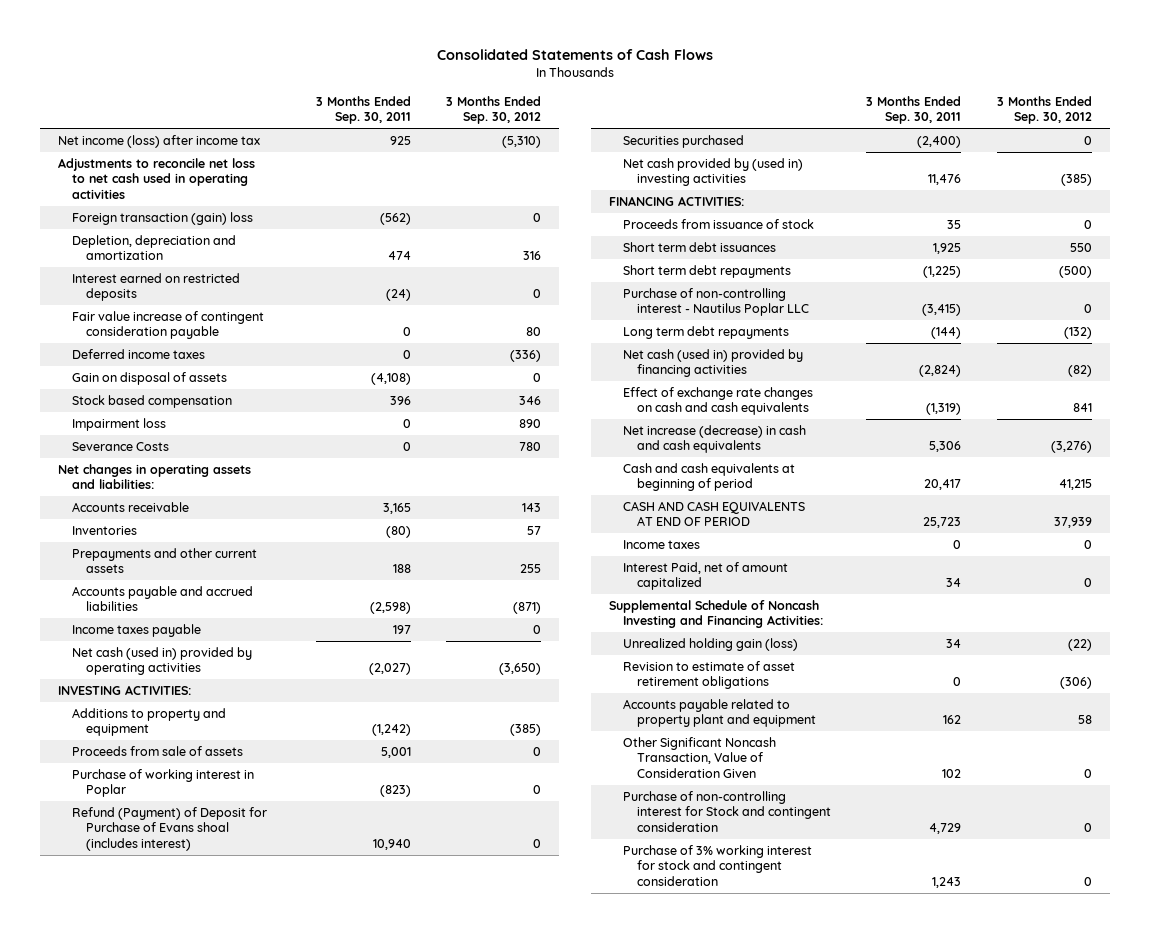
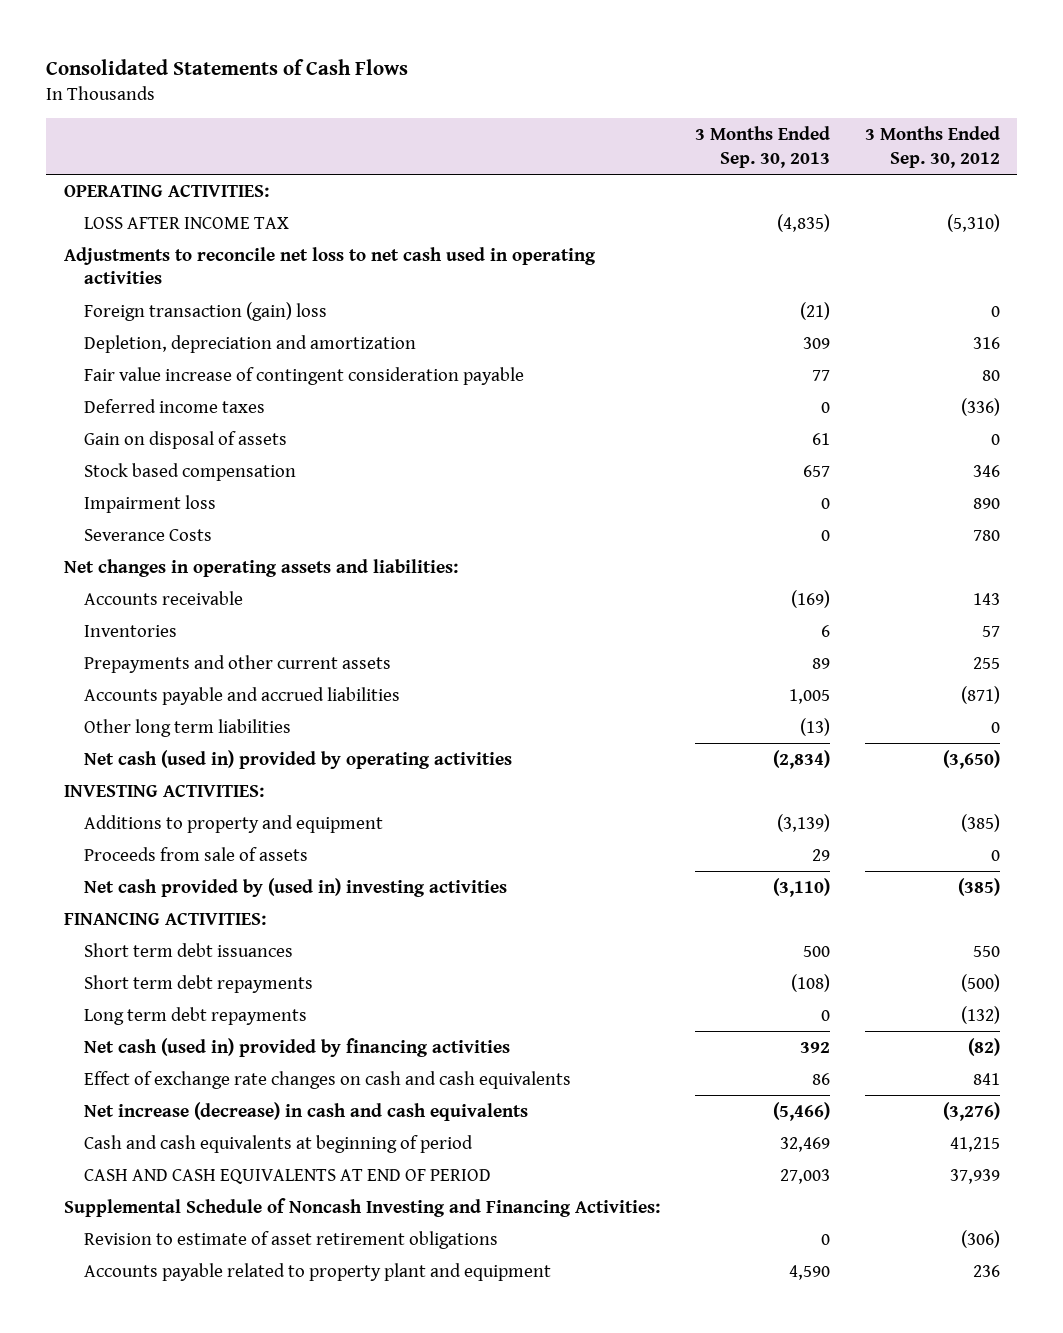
- | 3 Months Ended Sep. 30, 2011 | 3 Months Ended Sep. 30, 2012
+ | 3 Months Ended Sep. 30, 2013 | 3 Months Ended Sep. 30, 2012
- Net income (loss) after income tax | 925 | (5,310)
+ OPERATING ACTIVITIES:
+ LOSS AFTER INCOME TAX | (4,835) | (5,310)
- Interest earned on restricted deposits | (24) | 0
- Income taxes payable | 197 | 0
+ Other long term liabilities | (13) | 0
- Purchase of working interest in Poplar | (823) | 0
- Refund (Payment) of Deposit for Purchase of Evans shoal (includes interest) | 10,940 | 0
- Securities purchased | (2,400) | 0
- Proceeds from issuance of stock | 35 | 0
- Purchase of non-controlling interest - Nautilus Poplar LLC | (3,415) | 0
- Income taxes | 0 | 0
- Interest Paid, net of amount capitalized | 34 | 0
- Unrealized holding gain (loss) | 34 | (22)
- Accounts payable related to property plant and equipment | 162 | 58
- Other Significant Noncash Transaction, Value of Consideration Given | 102 | 0
- Purchase of non-controlling interest for Stock and contingent consideration | 4,729 | 0
- Purchase of 3% working interest for stock and contingent consideration | 1,243 | 0
+ Accounts payable related to property plant and equipment | 4,590 | 236

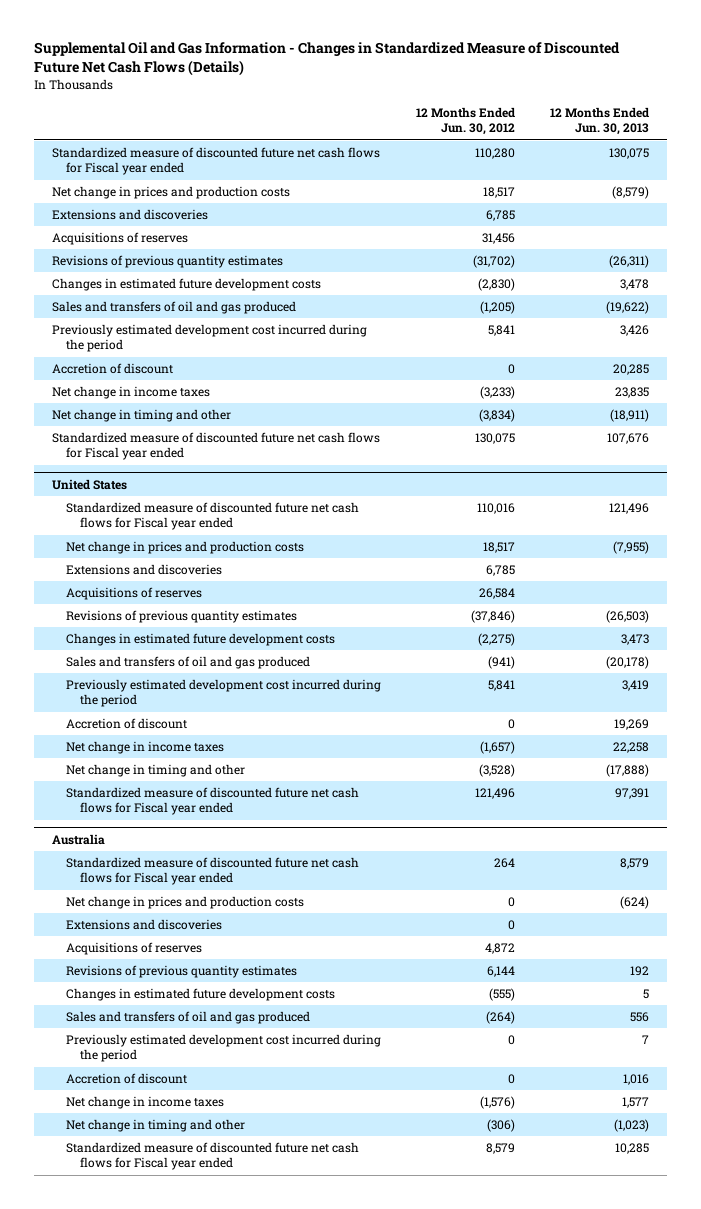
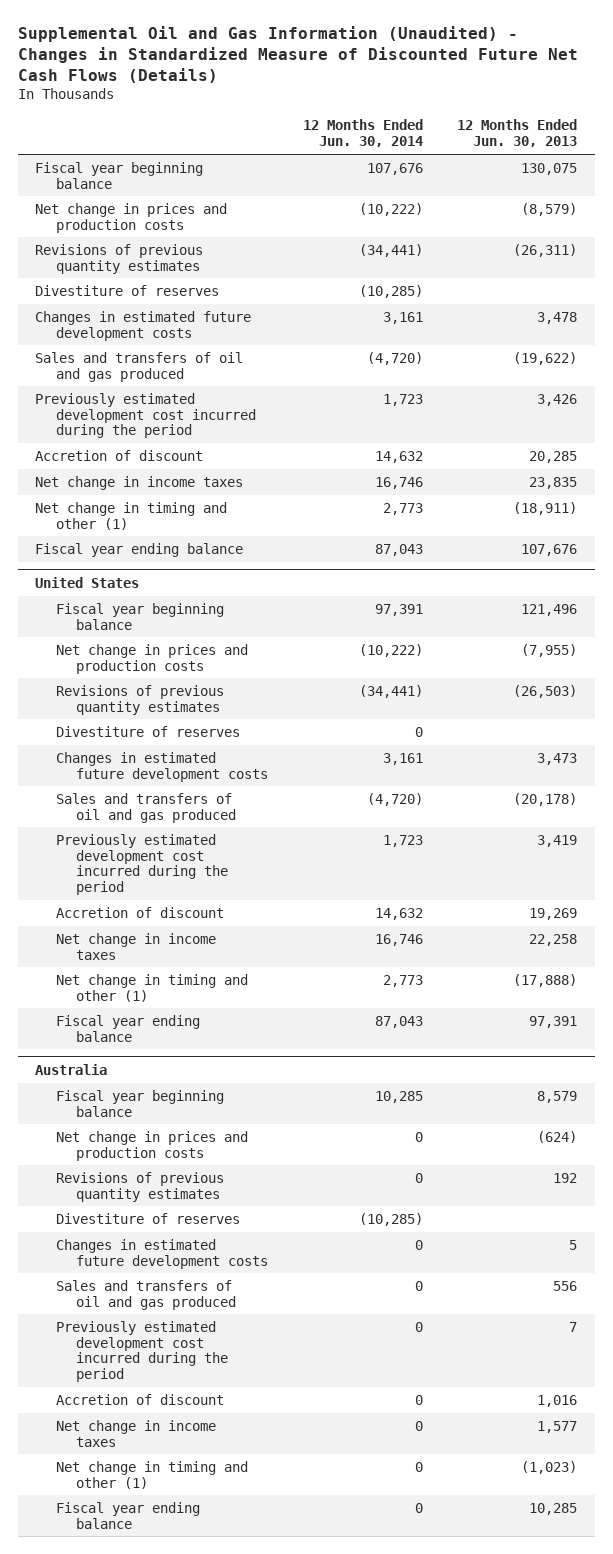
- Supplemental Oil and Gas Information - Changes in Standardized Measure of Discounted Future Net Cash Flows (Details)
+ Supplemental Oil and Gas Information (Unaudited) - Changes in Standardized Measure of Discounted Future Net Cash Flows (Details)
- | 12 Months Ended Jun. 30, 2012 | 12 Months Ended Jun. 30, 2013
+ | 12 Months Ended Jun. 30, 2014 | 12 Months Ended Jun. 30, 2013
- Standardized measure of discounted future net cash flows for Fiscal year ended | 110,280 | 130,075
+ Fiscal year beginning balance | 107,676 | 130,075
- Extensions and discoveries | 6,785 |
- Acquisitions of reserves | 31,456 |
+ Divestiture of reserves | (10,285) |
- Net change in timing and other | (3,834) | (18,911)
- Standardized measure of discounted future net cash flows for Fiscal year ended | 130,075 | 107,676
+ Net change in timing and other (1) | 2,773 | (18,911)
+ Fiscal year ending balance | 87,043 | 107,676
@ United States
- Standardized measure of discounted future net cash flows for Fiscal year ended | 110,016 | 121,496
+ Fiscal year beginning balance | 97,391 | 121,496
- Extensions and discoveries | 6,785 |
- Acquisitions of reserves | 26,584 |
+ Divestiture of reserves | 0 |
- Net change in timing and other | (3,528) | (17,888)
- Standardized measure of discounted future net cash flows for Fiscal year ended | 121,496 | 97,391
+ Net change in timing and other (1) | 2,773 | (17,888)
+ Fiscal year ending balance | 87,043 | 97,391
@ Australia
- Standardized measure of discounted future net cash flows for Fiscal year ended | 264 | 8,579
+ Fiscal year beginning balance | 10,285 | 8,579
- Extensions and discoveries | 0 |
- Acquisitions of reserves | 4,872 |
+ Divestiture of reserves | (10,285) |
- Net change in timing and other | (306) | (1,023)
- Standardized measure of discounted future net cash flows for Fiscal year ended | 8,579 | 10,285
+ Net change in timing and other (1) | 0 | (1,023)
+ Fiscal year ending balance | 0 | 10,285

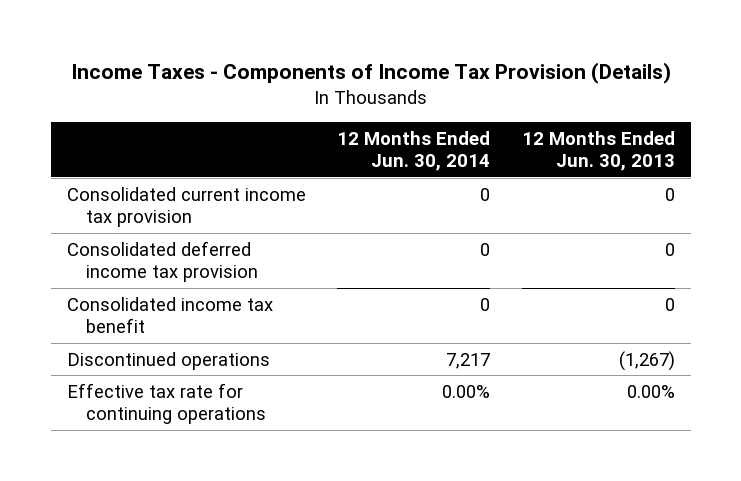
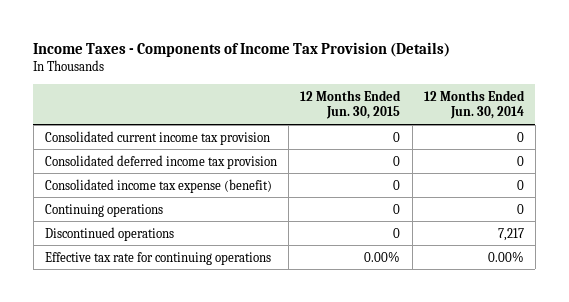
- | 12 Months Ended Jun. 30, 2014 | 12 Months Ended Jun. 30, 2013
+ | 12 Months Ended Jun. 30, 2015 | 12 Months Ended Jun. 30, 2014
- Consolidated income tax benefit | 0 | 0
+ Consolidated income tax expense (benefit) | 0 | 0
+ Continuing operations | 0 | 0

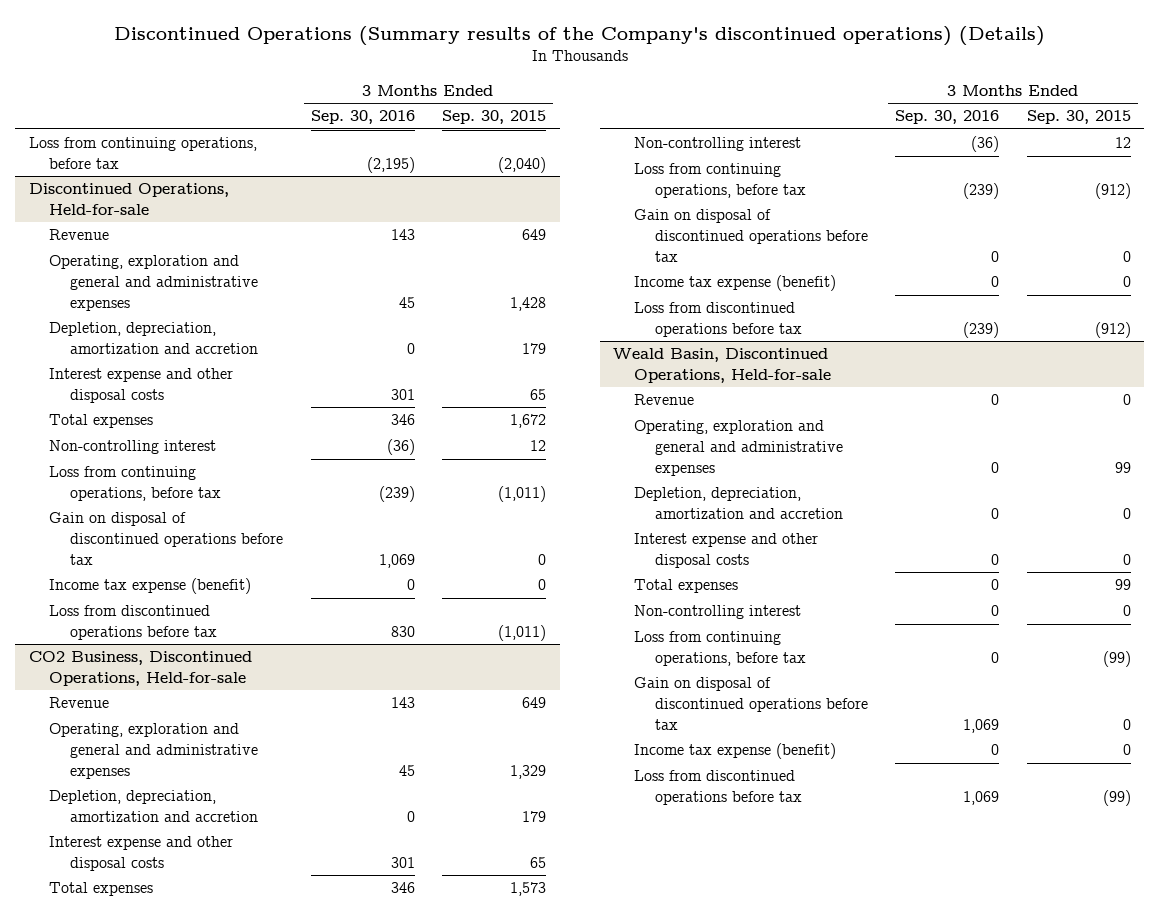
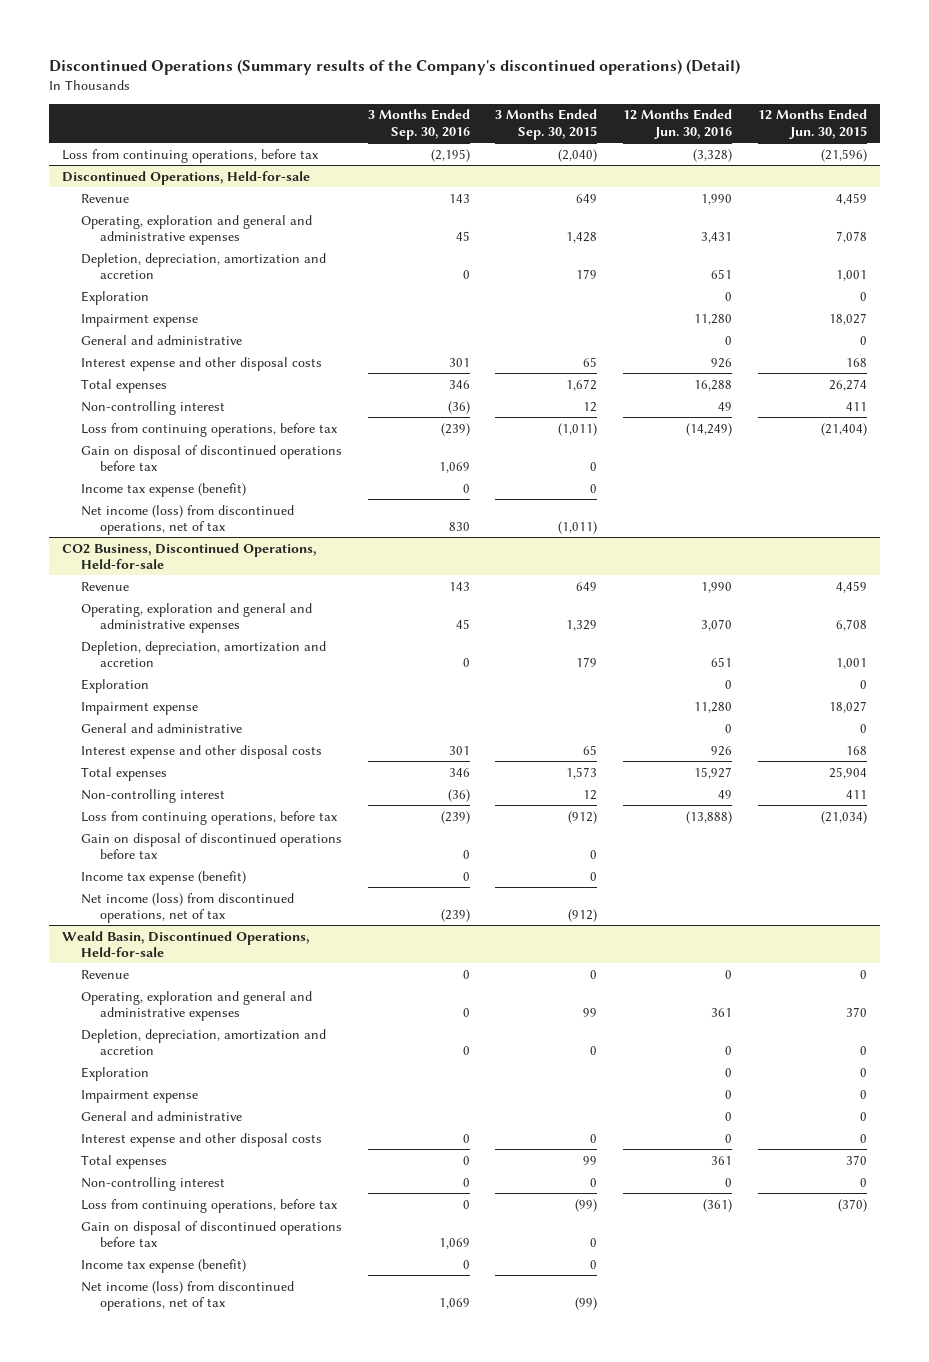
- Discontinued Operations (Summary results of the Company's discontinued operations) (Details)
+ Discontinued Operations (Summary results of the Company's discontinued operations) (Detail)
- | 3 Months Ended Sep. 30, 2016 | 3 Months Ended Sep. 30, 2015
+ | 3 Months Ended Sep. 30, 2016 | 3 Months Ended Sep. 30, 2015 | 12 Months Ended Jun. 30, 2016 | 12 Months Ended Jun. 30, 2015
@ Discontinued Operations, Held-for-sale
+ Exploration | | | 0 | 0
+ Impairment expense | | | 11,280 | 18,027
+ General and administrative | | | 0 | 0
- Loss from discontinued operations before tax | 830 | (1,011)
+ Net income (loss) from discontinued operations, net of tax | 830 | (1,011) | |
@ CO2 Business, Discontinued Operations, Held-for-sale
+ Exploration | | | 0 | 0
+ Impairment expense | | | 11,280 | 18,027
+ General and administrative | | | 0 | 0
- Loss from discontinued operations before tax | (239) | (912)
+ Net income (loss) from discontinued operations, net of tax | (239) | (912) | |
@ Weald Basin, Discontinued Operations, Held-for-sale
+ Exploration | | | 0 | 0
+ Impairment expense | | | 0 | 0
+ General and administrative | | | 0 | 0
- Loss from discontinued operations before tax | 1,069 | (99)
+ Net income (loss) from discontinued operations, net of tax | 1,069 | (99) | |

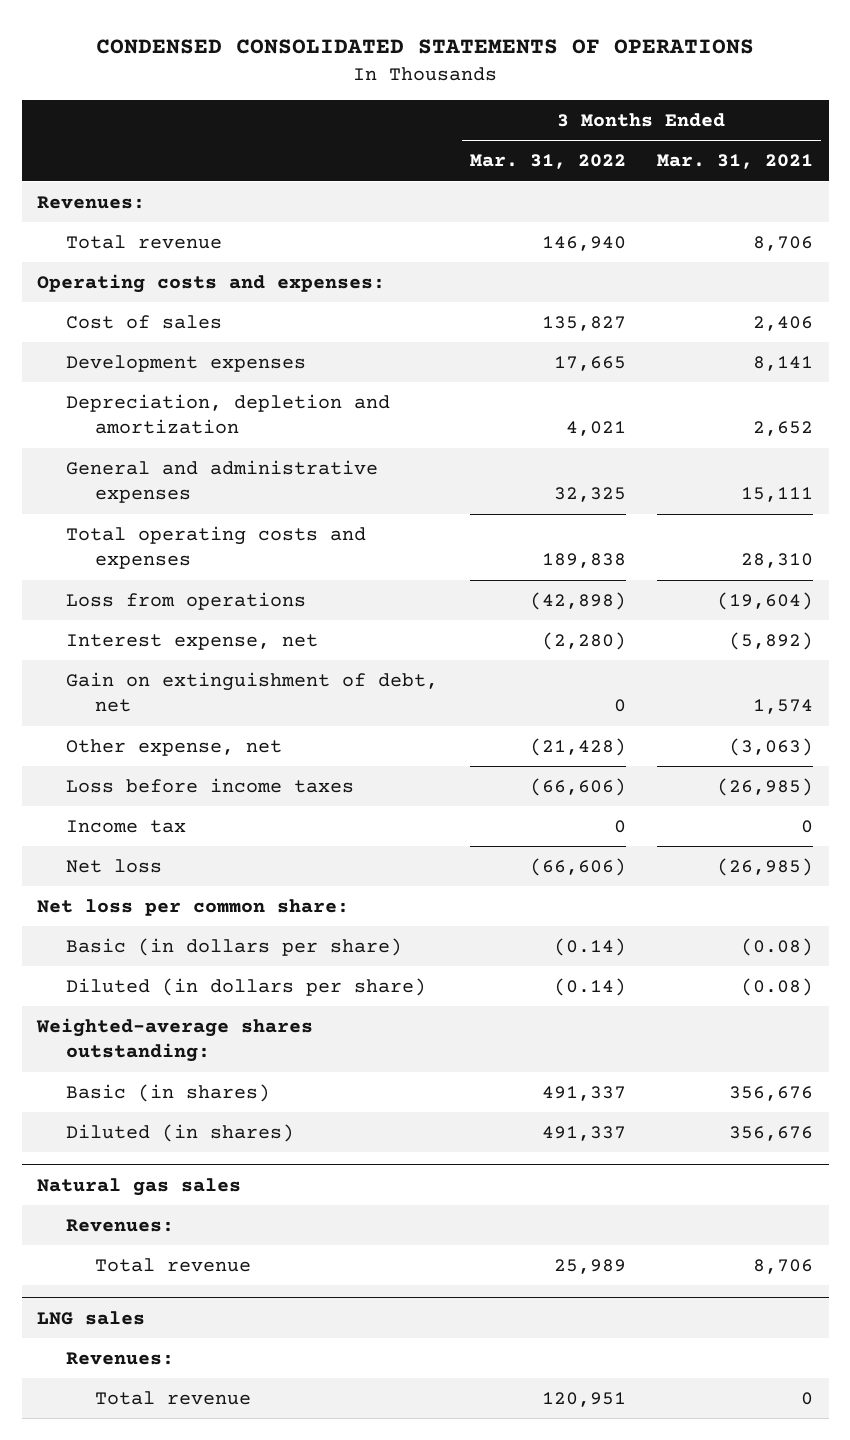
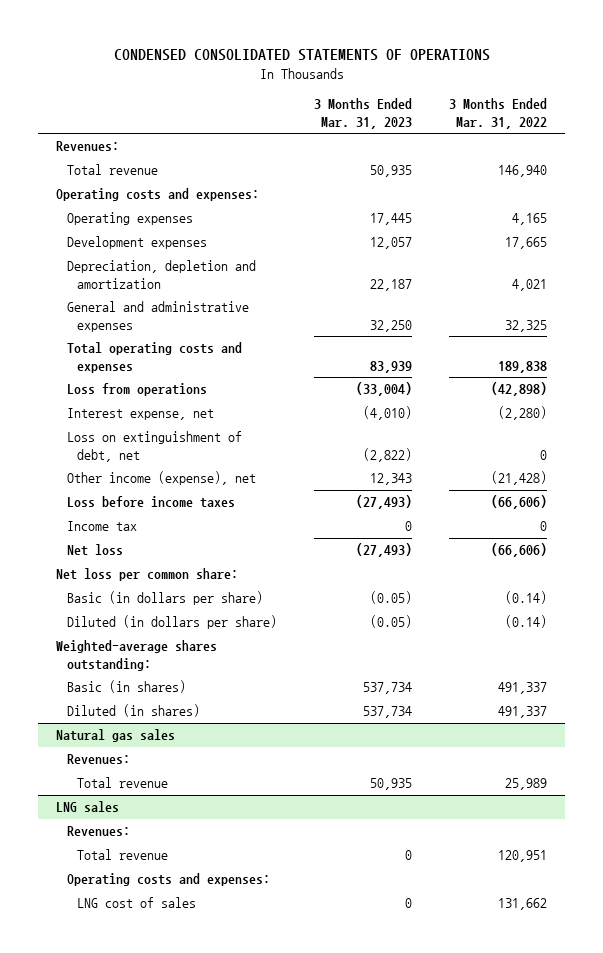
- | 3 Months Ended Mar. 31, 2022 | 3 Months Ended Mar. 31, 2021
+ | 3 Months Ended Mar. 31, 2023 | 3 Months Ended Mar. 31, 2022
- Cost of sales | 135,827 | 2,406
+ Operating expenses | 17,445 | 4,165
- Gain on extinguishment of debt, net | 0 | 1,574
- Other expense, net | (21,428) | (3,063)
+ Loss on extinguishment of debt, net | (2,822) | 0
+ Other income (expense), net | 12,343 | (21,428)
@ LNG sales
+ Operating costs and expenses:
+ LNG cost of sales | 0 | 131,662

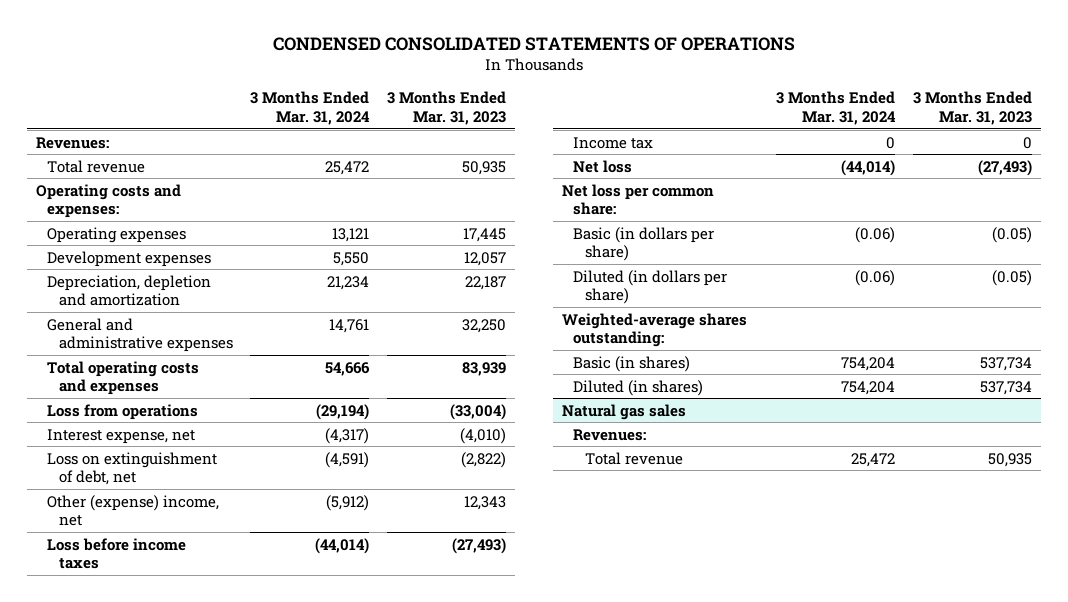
- | 3 Months Ended Mar. 31, 2023 | 3 Months Ended Mar. 31, 2022
+ | 3 Months Ended Mar. 31, 2024 | 3 Months Ended Mar. 31, 2023
- Other income (expense), net | 12,343 | (21,428)
+ Other (expense) income, net | (5,912) | 12,343
- LNG sales
- Revenues:
- Total revenue | 0 | 120,951
- Operating costs and expenses:
- LNG cost of sales | 0 | 131,662

